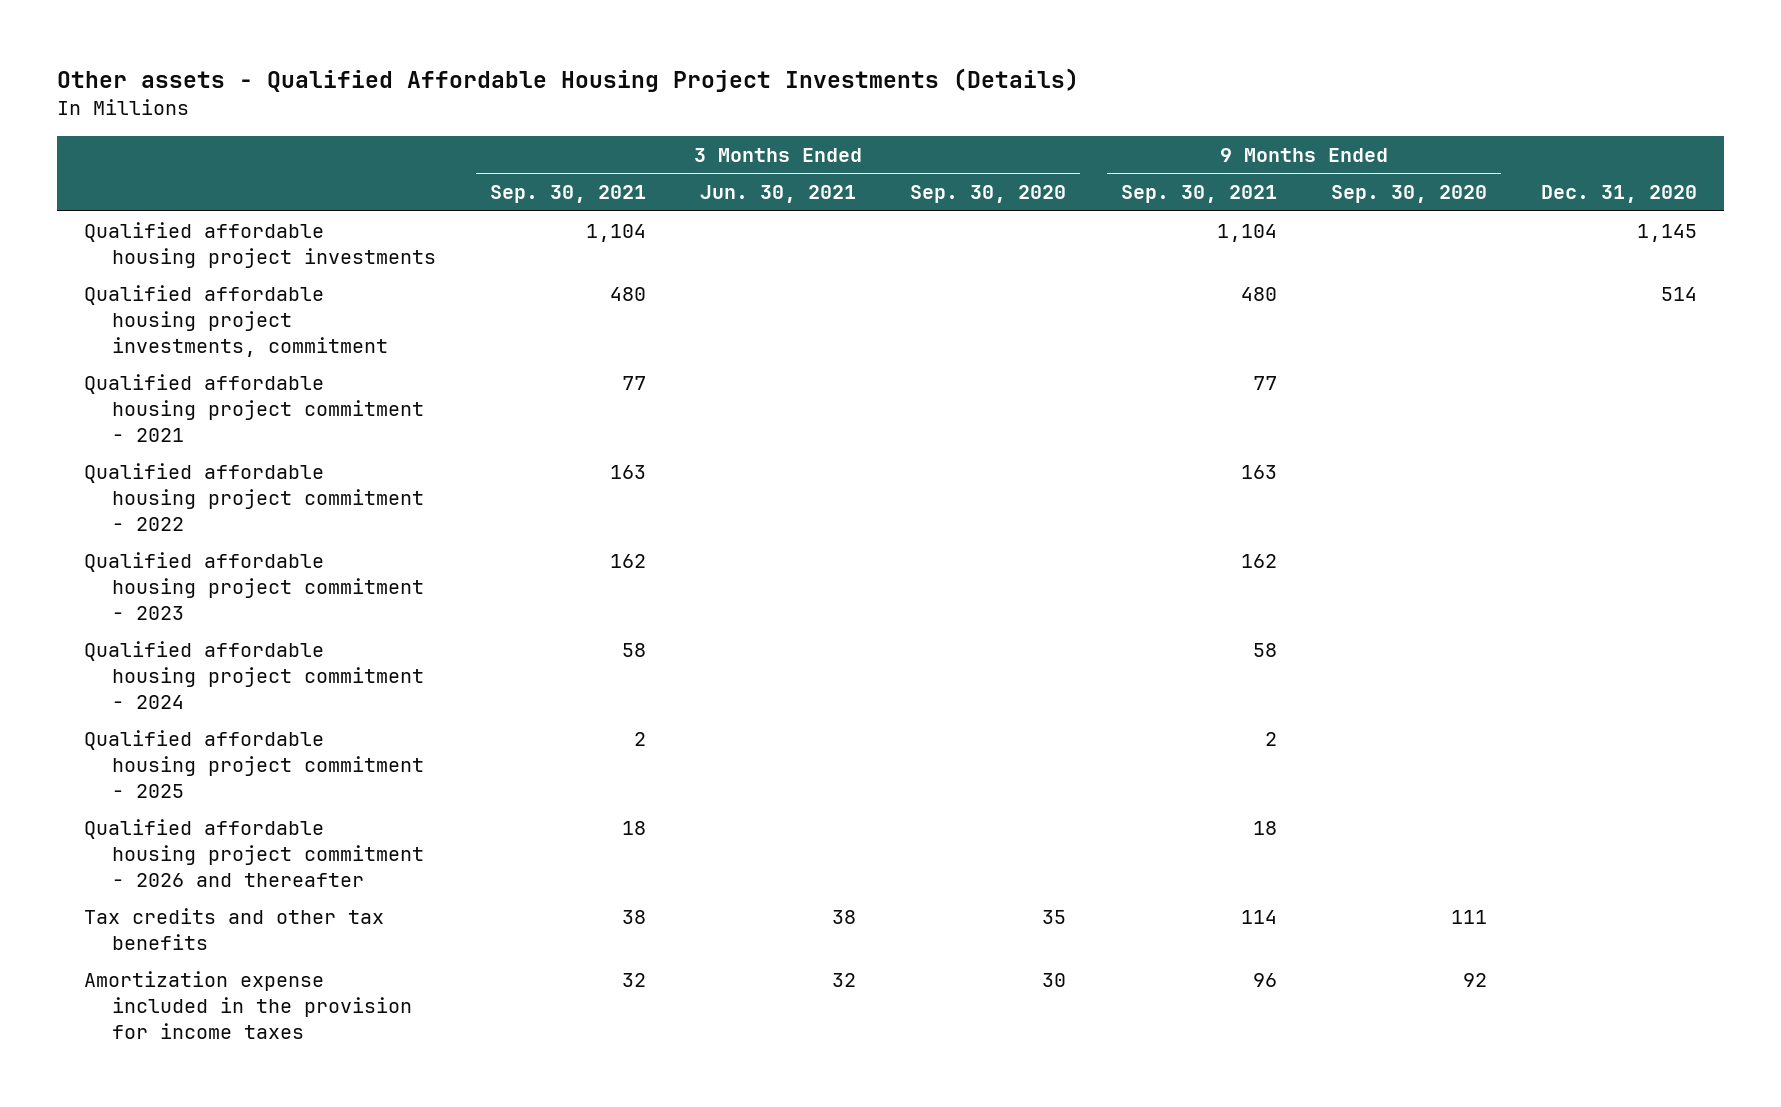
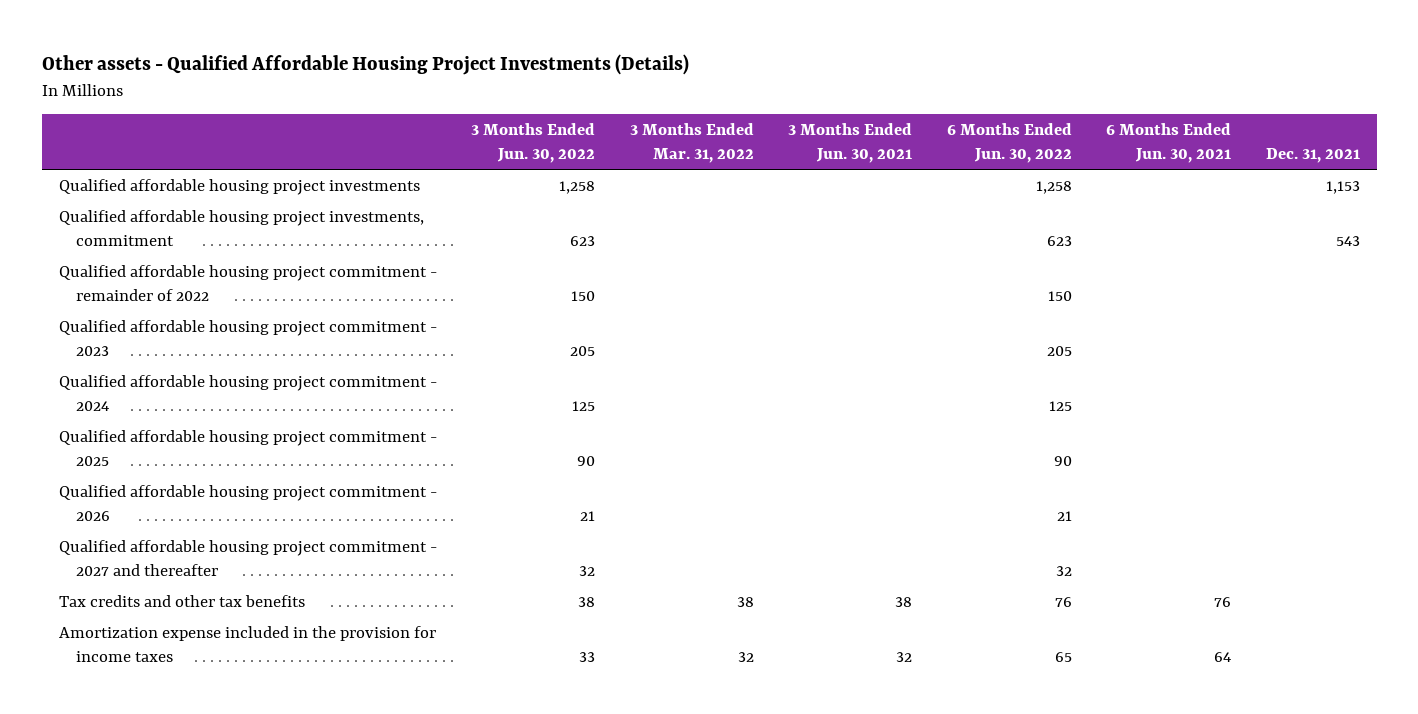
- | 3 Months Ended Sep. 30, 2021 | 3 Months Ended Jun. 30, 2021 | 3 Months Ended Sep. 30, 2020 | 9 Months Ended Sep. 30, 2021 | 9 Months Ended Sep. 30, 2020 | Dec. 31, 2020
+ | 3 Months Ended Jun. 30, 2022 | 3 Months Ended Mar. 31, 2022 | 3 Months Ended Jun. 30, 2021 | 6 Months Ended Jun. 30, 2022 | 6 Months Ended Jun. 30, 2021 | Dec. 31, 2021
- Qualified affordable housing project commitment - 2021 | 77 | | | 77 | |
- Qualified affordable housing project commitment - 2022 | 163 | | | 163 | |
+ Qualified affordable housing project commitment - remainder of 2022 | 150 | | | 150 | |
- Qualified affordable housing project commitment - 2026 and thereafter | 18 | | | 18 | |
+ Qualified affordable housing project commitment - 2026 | 21 | | | 21 | |
+ Qualified affordable housing project commitment - 2027 and thereafter | 32 | | | 32 | |

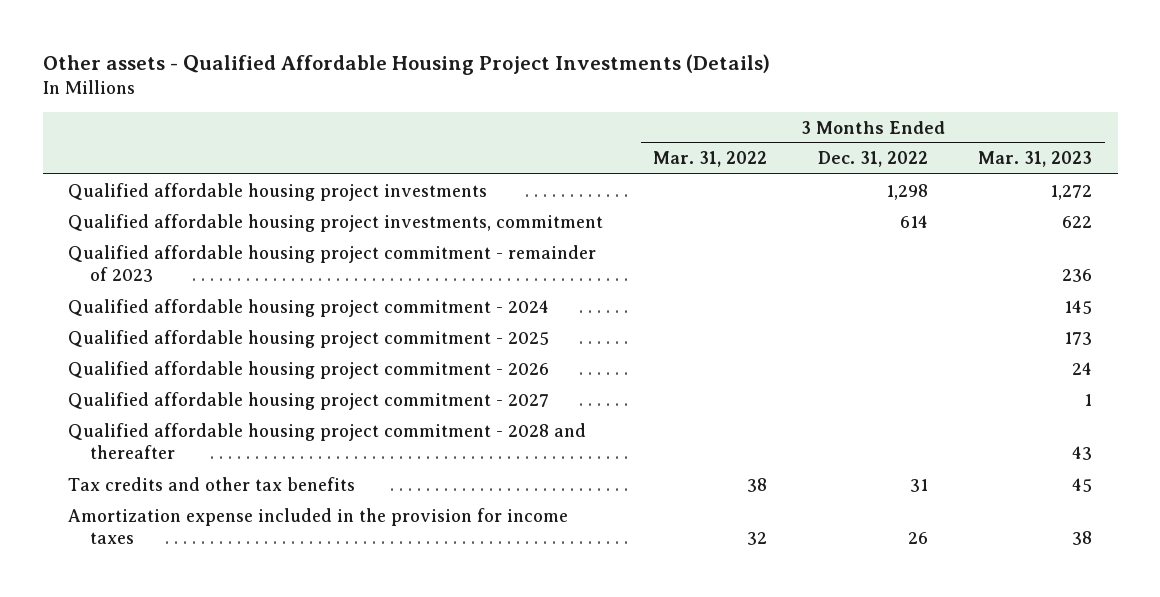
- | 3 Months Ended Jun. 30, 2022 | 3 Months Ended Mar. 31, 2022 | 3 Months Ended Jun. 30, 2021 | 6 Months Ended Jun. 30, 2022 | 6 Months Ended Jun. 30, 2021 | Dec. 31, 2021
+ | 3 Months Ended Mar. 31, 2022 | 3 Months Ended Dec. 31, 2022 | 3 Months Ended Mar. 31, 2023
- Qualified affordable housing project commitment - remainder of 2022 | 150 | | | 150 | |
- Qualified affordable housing project commitment - 2023 | 205 | | | 205 | |
+ Qualified affordable housing project commitment - remainder of 2023 | | | 236
- Qualified affordable housing project commitment - 2027 and thereafter | 32 | | | 32 | |
+ Qualified affordable housing project commitment - 2027 | | | 1
+ Qualified affordable housing project commitment - 2028 and thereafter | | | 43

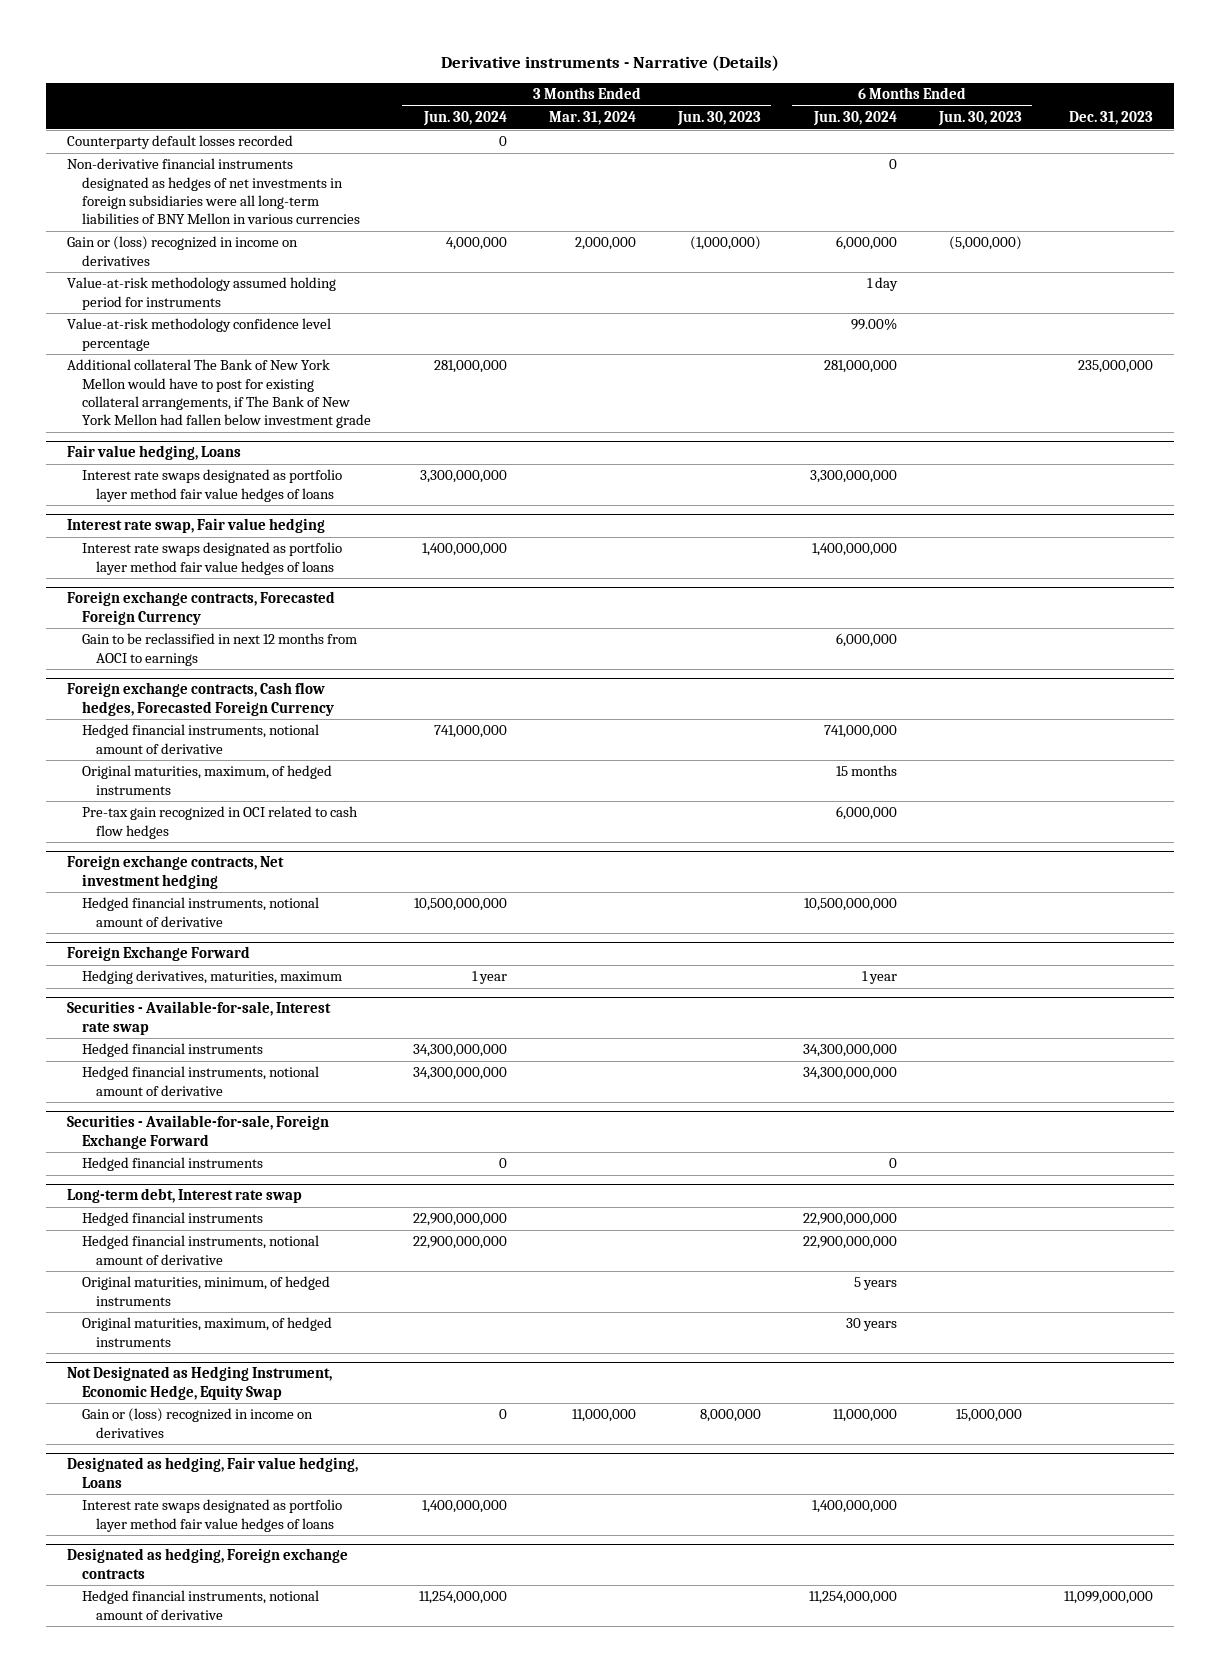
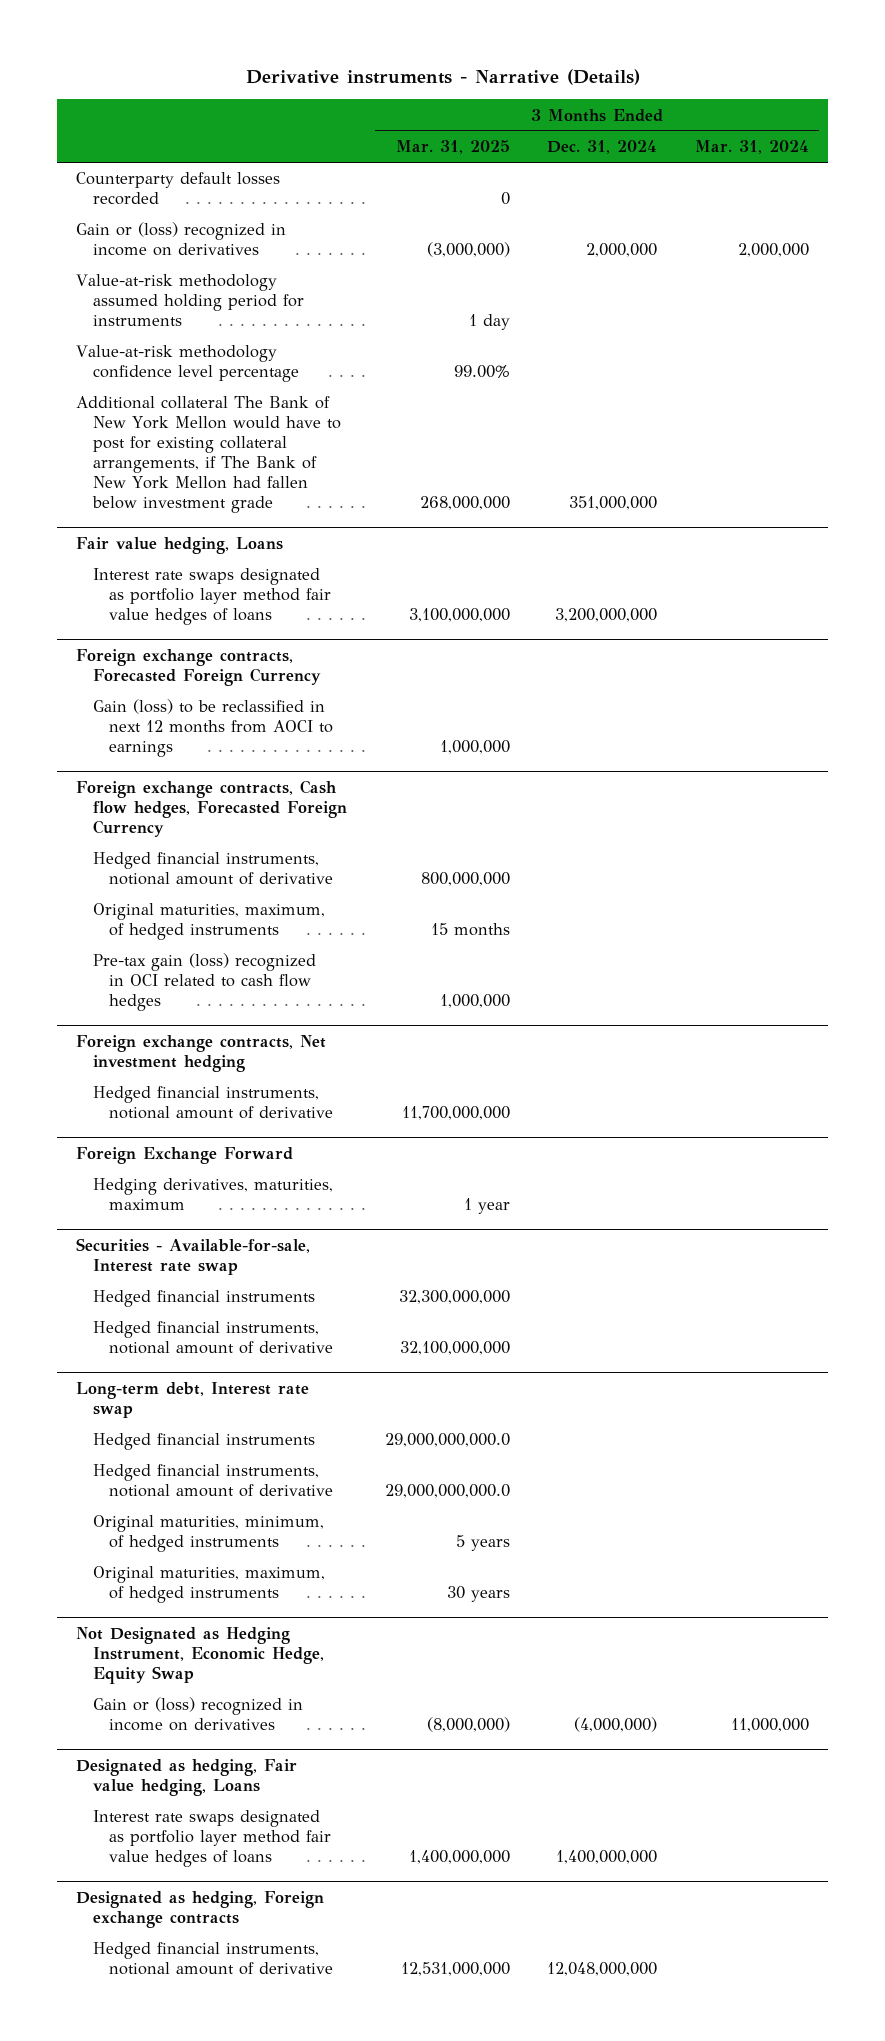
- | 3 Months Ended Jun. 30, 2024 | 3 Months Ended Mar. 31, 2024 | 3 Months Ended Jun. 30, 2023 | 6 Months Ended Jun. 30, 2024 | 6 Months Ended Jun. 30, 2023 | Dec. 31, 2023
+ | 3 Months Ended Mar. 31, 2025 | 3 Months Ended Dec. 31, 2024 | 3 Months Ended Mar. 31, 2024
- Non-derivative financial instruments designated as hedges of net investments in foreign subsidiaries were all long-term liabilities of BNY Mellon in various currencies | | | | 0 | |
- Interest rate swap, Fair value hedging
- Interest rate swaps designated as portfolio layer method fair value hedges of loans | 1,400,000,000 | | | 1,400,000,000 | |
@ Foreign exchange contracts, Forecasted Foreign Currency
- Gain to be reclassified in next 12 months from AOCI to earnings | | | | 6,000,000 | |
+ Gain (loss) to be reclassified in next 12 months from AOCI to earnings | 1,000,000 | |
@ Foreign exchange contracts, Cash flow hedges, Forecasted Foreign Currency
- Pre-tax gain recognized in OCI related to cash flow hedges | | | | 6,000,000 | |
+ Pre-tax gain (loss) recognized in OCI related to cash flow hedges | 1,000,000 | |
- Securities - Available-for-sale, Foreign Exchange Forward
- Hedged financial instruments | 0 | | | 0 | |

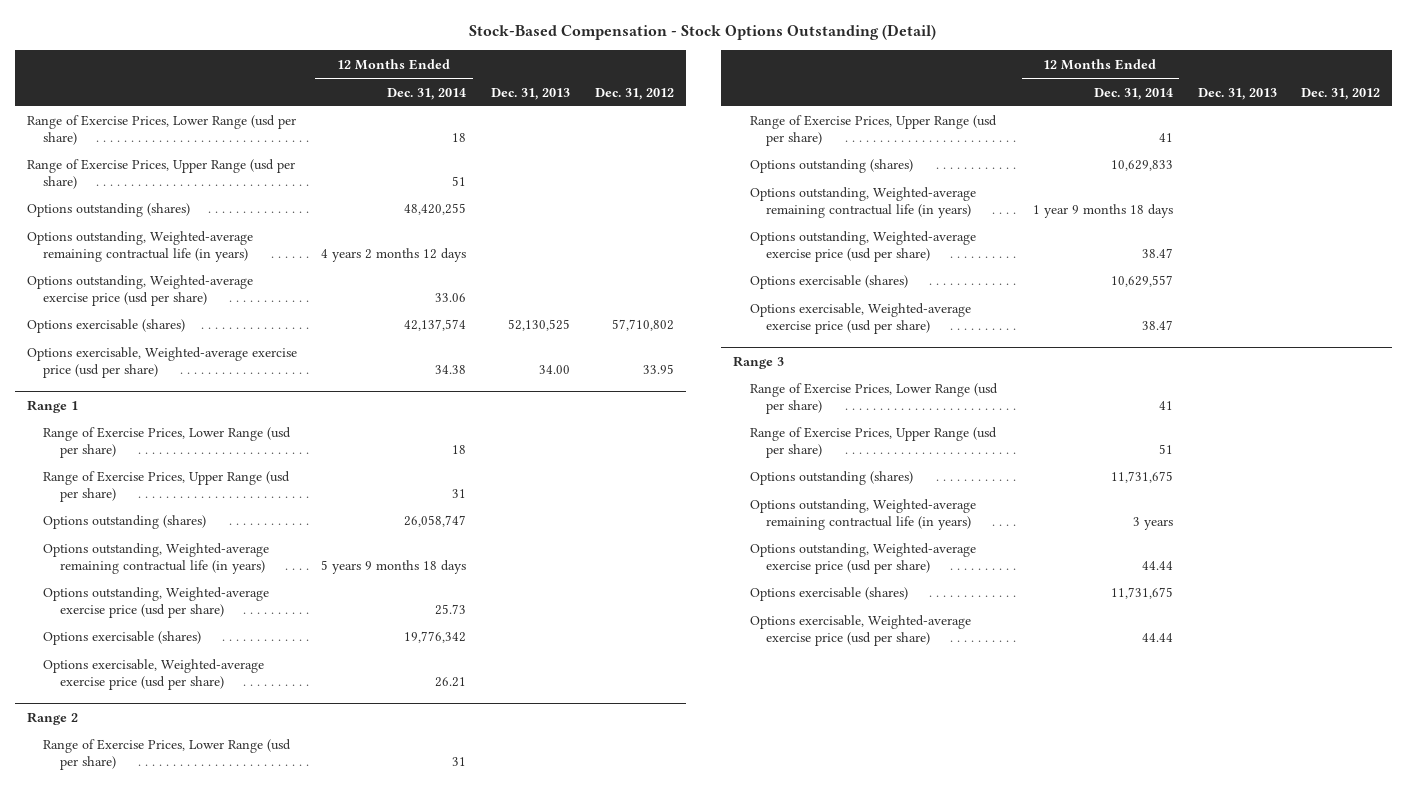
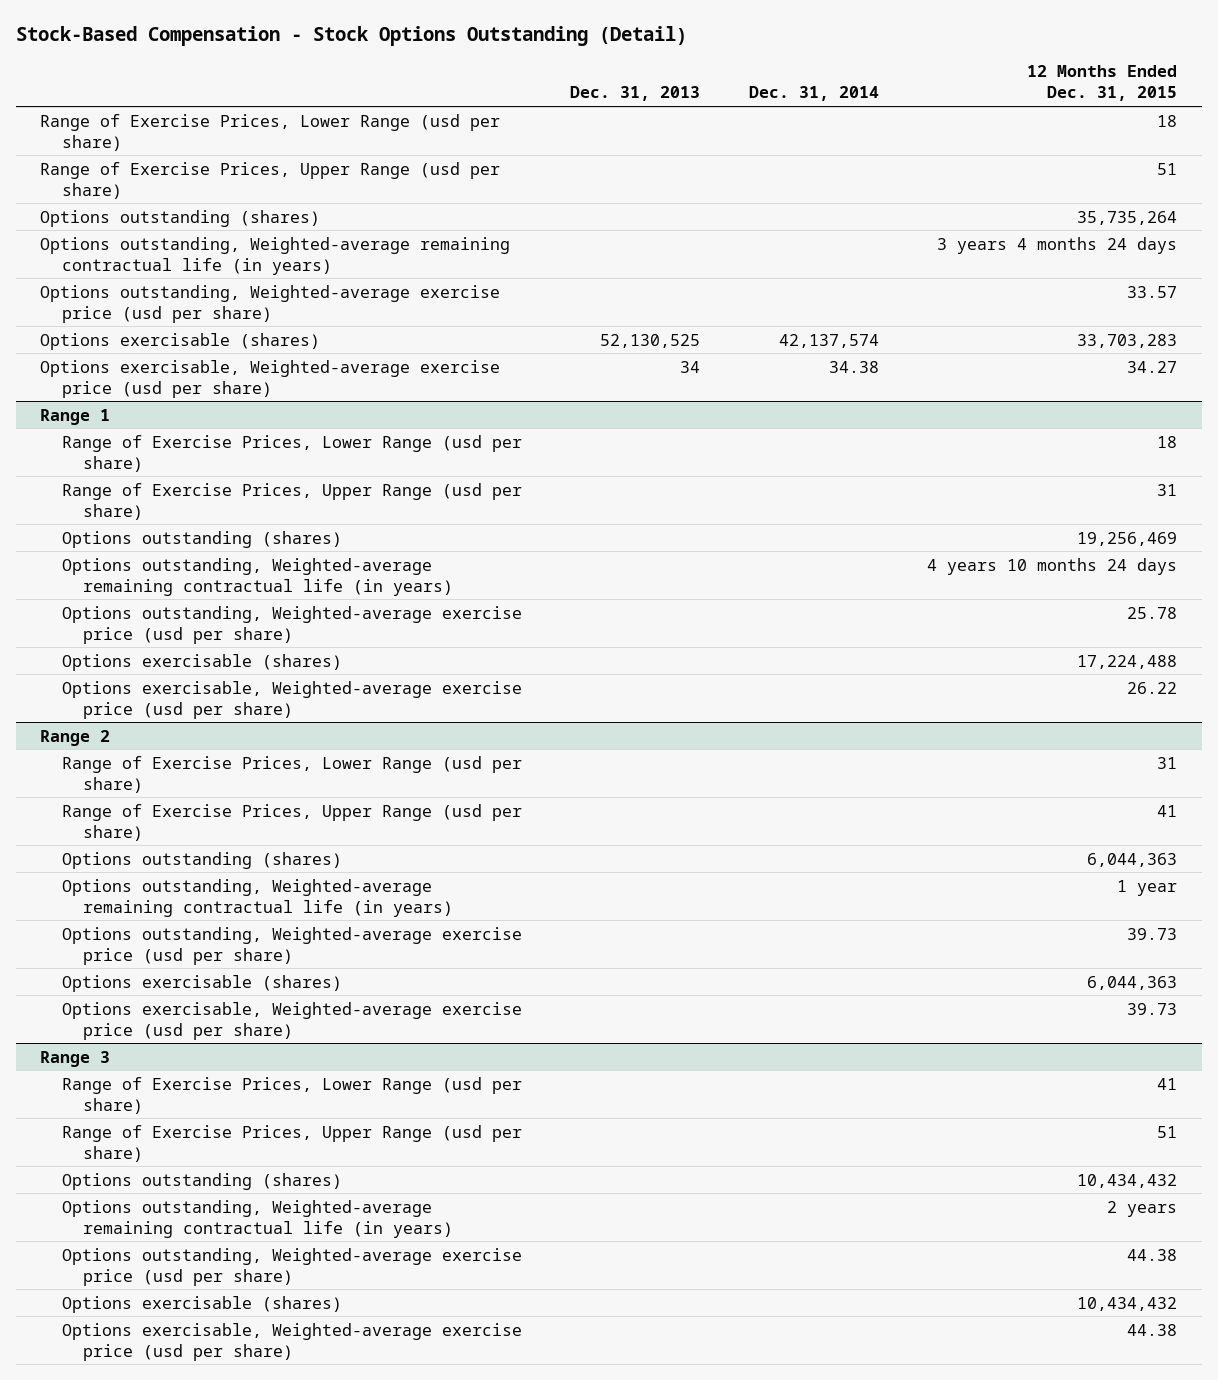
- | 12 Months Ended Dec. 31, 2014 | Dec. 31, 2013 | Dec. 31, 2012
+ | Dec. 31, 2013 | Dec. 31, 2014 | 12 Months Ended Dec. 31, 2015
- Options exercisable, Weighted-average exercise price (usd per share) | 34.38 | 34.00 | 33.95
+ Options exercisable, Weighted-average exercise price (usd per share) | 34 | 34.38 | 34.27

